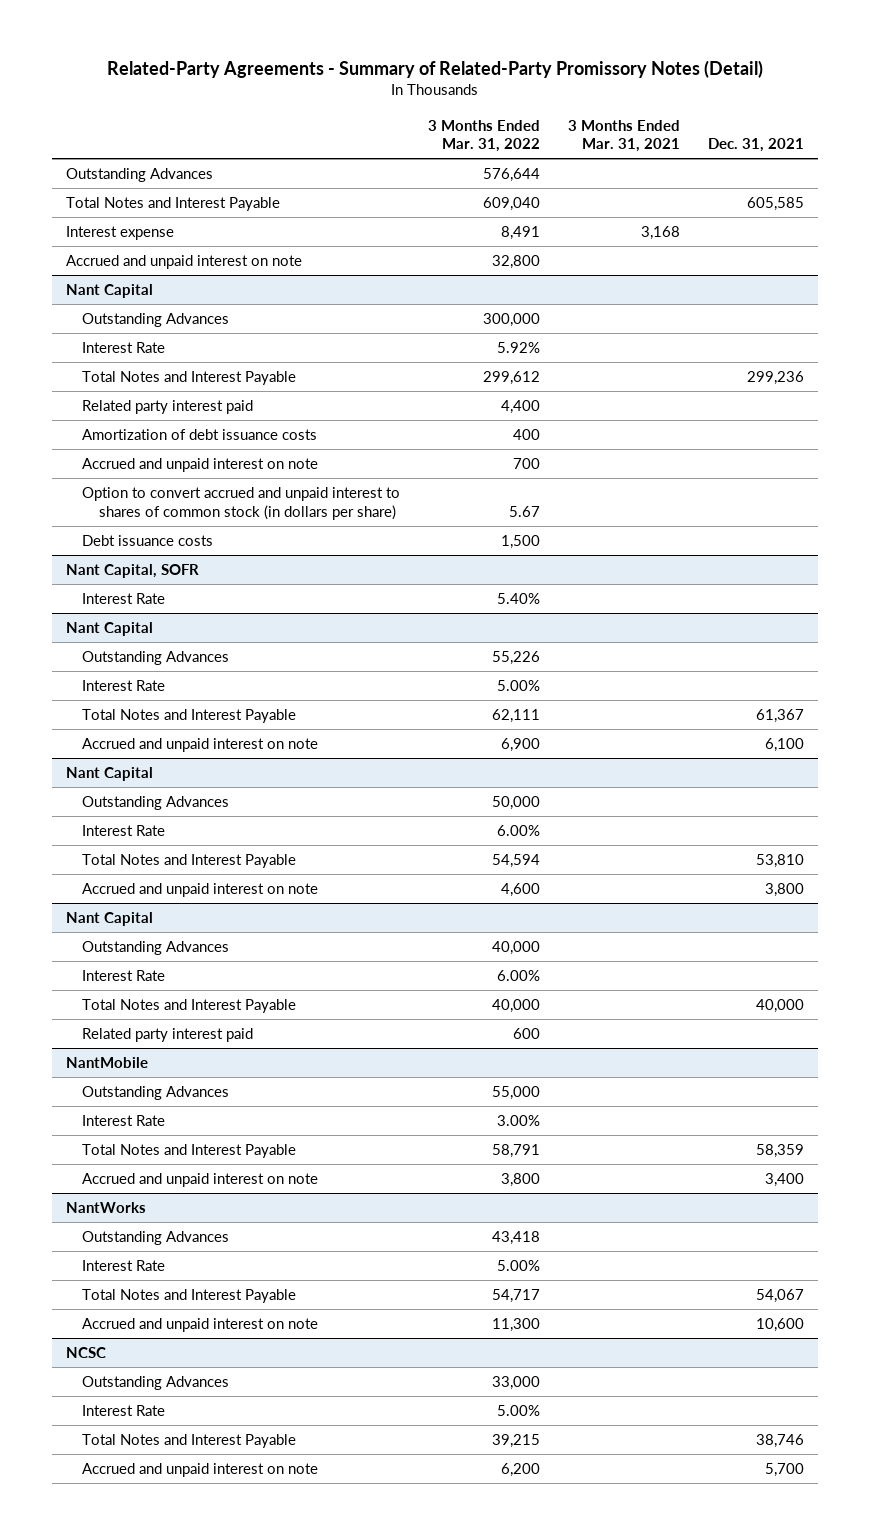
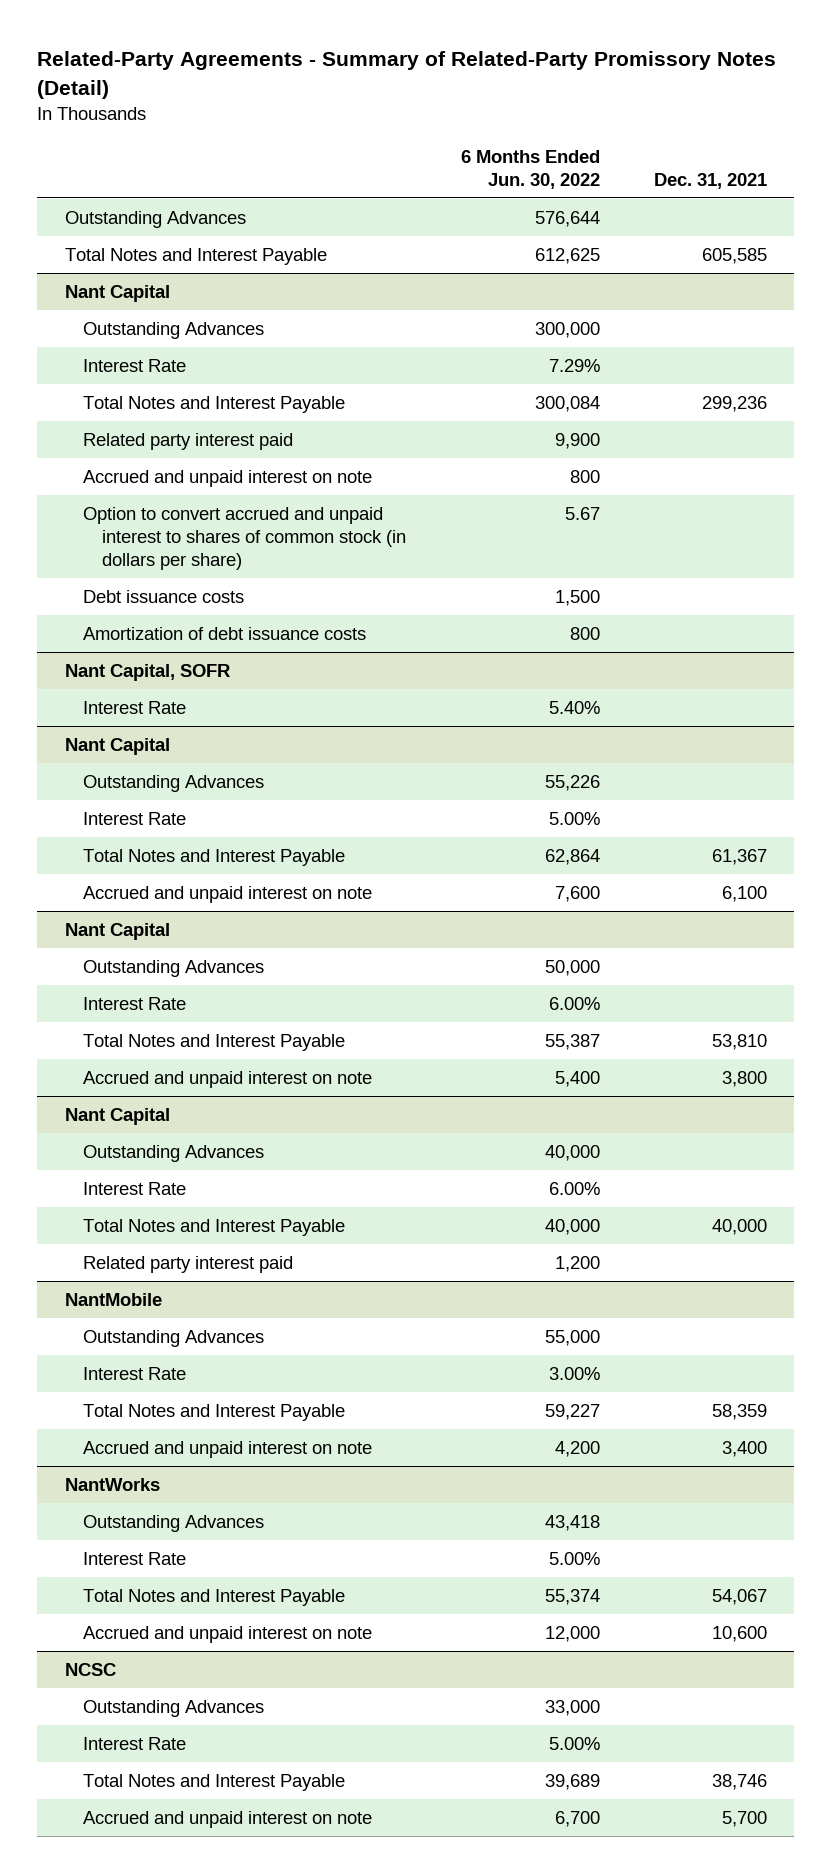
- | 3 Months Ended Mar. 31, 2022 | 3 Months Ended Mar. 31, 2021 | Dec. 31, 2021
+ | 6 Months Ended Jun. 30, 2022 | Dec. 31, 2021
- Interest expense | 8,491 | 3,168 |
- Accrued and unpaid interest on note | 32,800 | |
@ Nant Capital
moved down: Amortization of debt issuance costs | 800 |

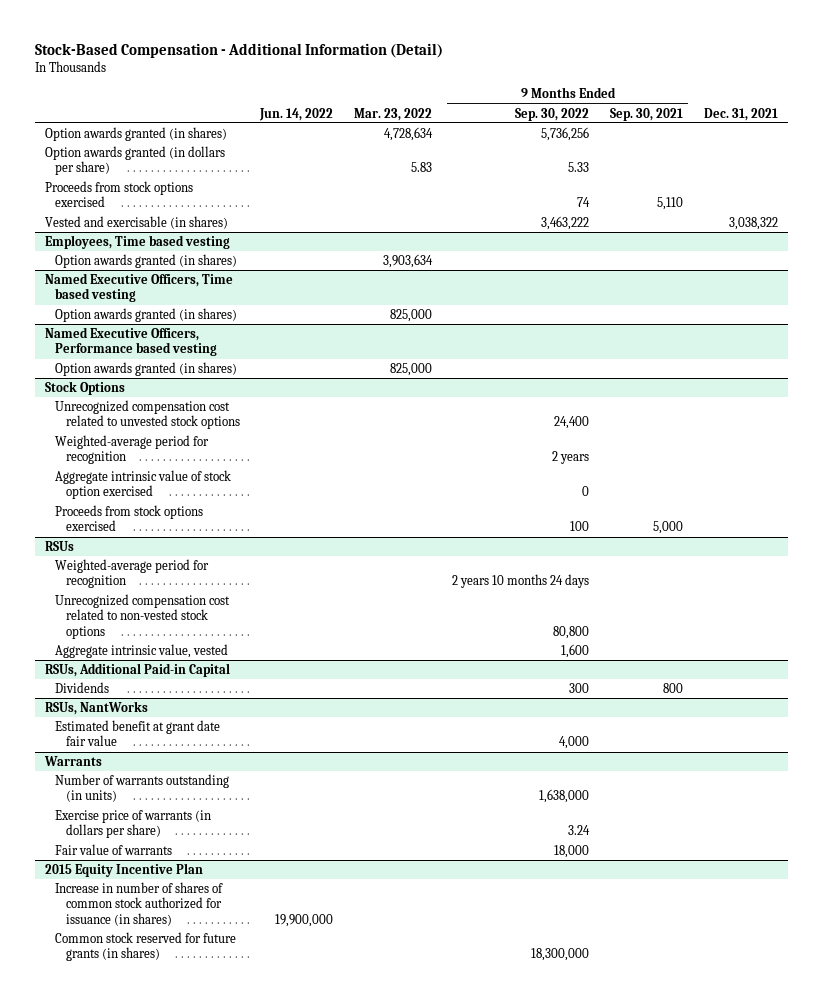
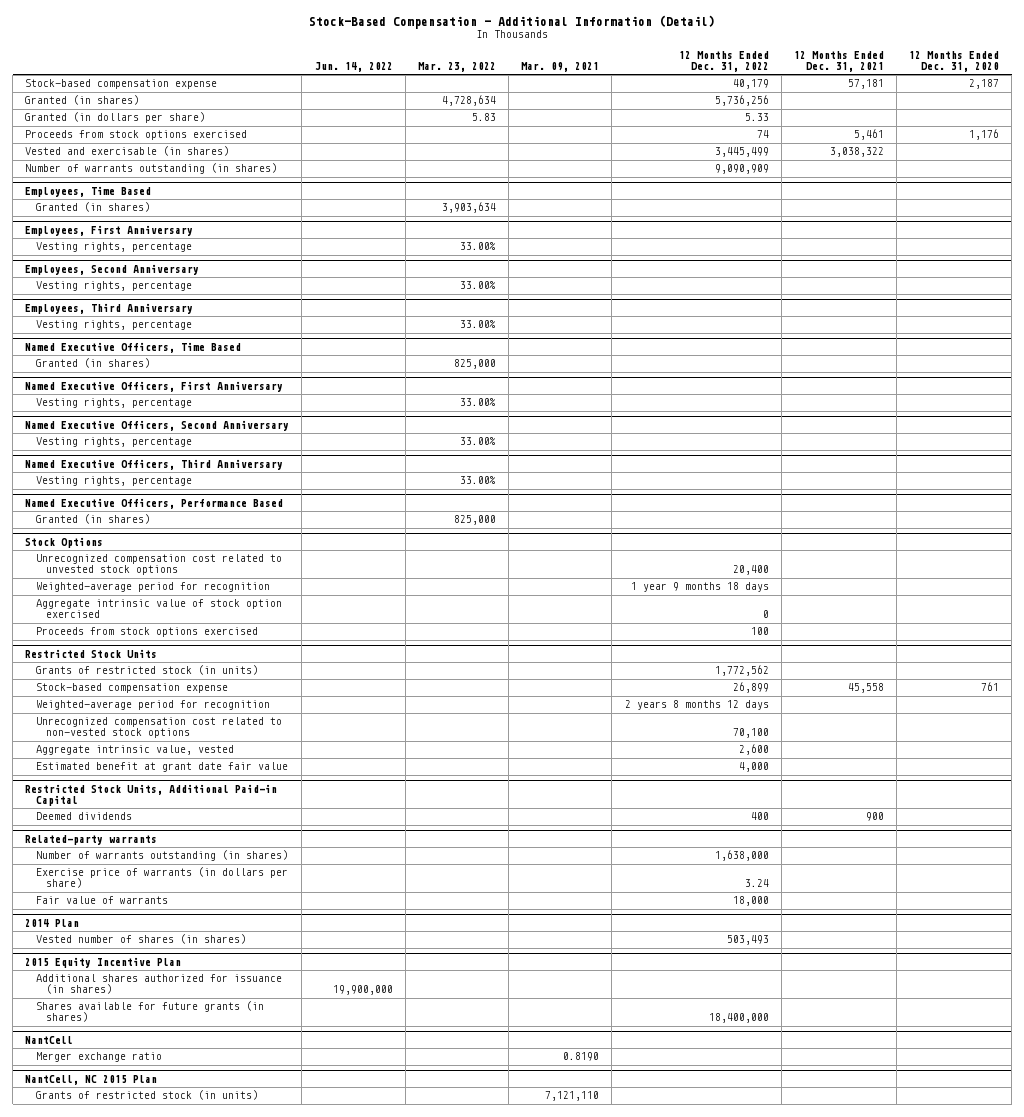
- | Jun. 14, 2022 | Mar. 23, 2022 | 9 Months Ended Sep. 30, 2022 | 9 Months Ended Sep. 30, 2021 | Dec. 31, 2021
+ | Jun. 14, 2022 | Mar. 23, 2022 | Mar. 09, 2021 | 12 Months Ended Dec. 31, 2022 | 12 Months Ended Dec. 31, 2021 | 12 Months Ended Dec. 31, 2020
- Option awards granted (in shares) | | 4,728,634 | 5,736,256 | |
- Option awards granted (in dollars per share) | | 5.83 | 5.33 | |
+ Stock-based compensation expense | | | | 40,179 | 57,181 | 2,187
+ Granted (in shares) | | 4,728,634 | | 5,736,256 | |
+ Granted (in dollars per share) | | 5.83 | | 5.33 | |
- Employees, Time based vesting
- Option awards granted (in shares) | | 3,903,634 | | |
- Named Executive Officers, Time based vesting
- Option awards granted (in shares) | | 825,000 | | |
- Named Executive Officers, Performance based vesting
- Option awards granted (in shares) | | 825,000 | | |
+ Number of warrants outstanding (in shares) | | | | 9,090,909 | |
+ Employees, Time Based
+ Granted (in shares) | | 3,903,634 | | | |
+ Employees, First Anniversary
+ Vesting rights, percentage | | 33.00% | | | |
+ Employees, Second Anniversary
+ Vesting rights, percentage | | 33.00% | | | |
+ Employees, Third Anniversary
+ Vesting rights, percentage | | 33.00% | | | |
+ Named Executive Officers, Time Based
+ Granted (in shares) | | 825,000 | | | |
+ Named Executive Officers, First Anniversary
+ Vesting rights, percentage | | 33.00% | | | |
+ Named Executive Officers, Second Anniversary
+ Vesting rights, percentage | | 33.00% | | | |
+ Named Executive Officers, Third Anniversary
+ Vesting rights, percentage | | 33.00% | | | |
+ Named Executive Officers, Performance Based
+ Granted (in shares) | | 825,000 | | | |
- RSUs
+ Restricted Stock Units
+ Grants of restricted stock (in units) | | | | 1,772,562 | |
+ Stock-based compensation expense | | | | 26,899 | 45,558 | 761
- RSUs, Additional Paid-in Capital
- Dividends | | | 300 | 800 |
- RSUs, NantWorks
- Estimated benefit at grant date fair value | | | 4,000 | |
- Warrants
- Number of warrants outstanding (in units) | | | 1,638,000 | |
- Exercise price of warrants (in dollars per share) | | | 3.24 | |
- Fair value of warrants | | | 18,000 | |
+ Estimated benefit at grant date fair value | | | | 4,000 | |
+ Restricted Stock Units, Additional Paid-in Capital
+ Deemed dividends | | | | 400 | 900 |
+ Related-party warrants
+ Number of warrants outstanding (in shares) | | | | 1,638,000 | |
+ Exercise price of warrants (in dollars per share) | | | | 3.24 | |
+ Fair value of warrants | | | | 18,000 | |
+ 2014 Plan
+ Vested number of shares (in shares) | | | | 503,493 | |
@ 2015 Equity Incentive Plan
- Increase in number of shares of common stock authorized for issuance (in shares) | 19,900,000 | | | |
- Common stock reserved for future grants (in shares) | | | 18,300,000 | |
+ Additional shares authorized for issuance (in shares) | 19,900,000 | | | | |
+ Shares available for future grants (in shares) | | | | 18,400,000 | |
+ NantCell
+ Merger exchange ratio | | | 0.8190 | | |
+ NantCell, NC 2015 Plan
+ Grants of restricted stock (in units) | | | 7,121,110 | | |

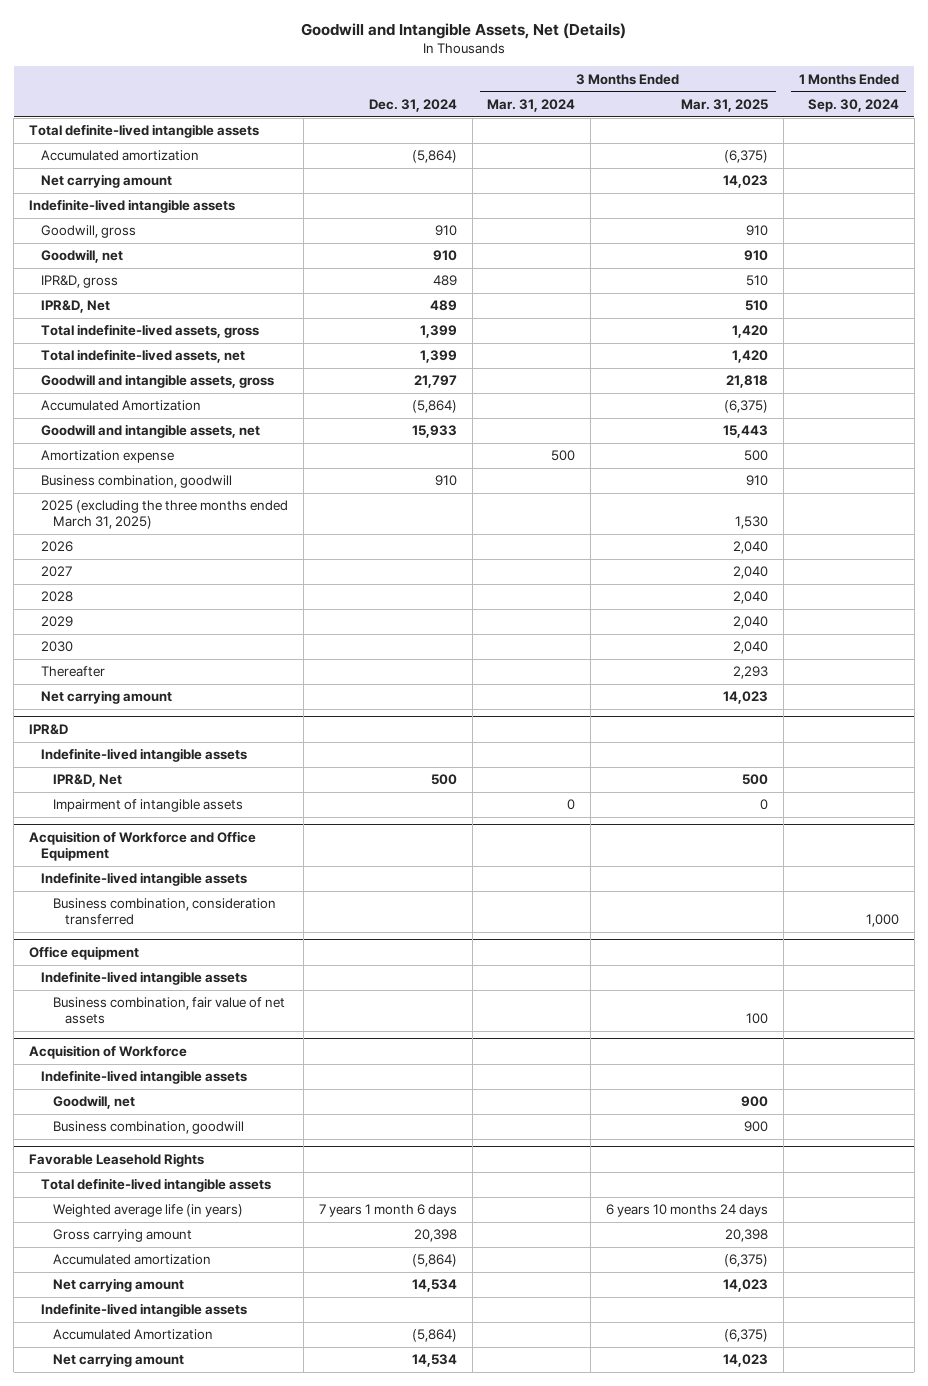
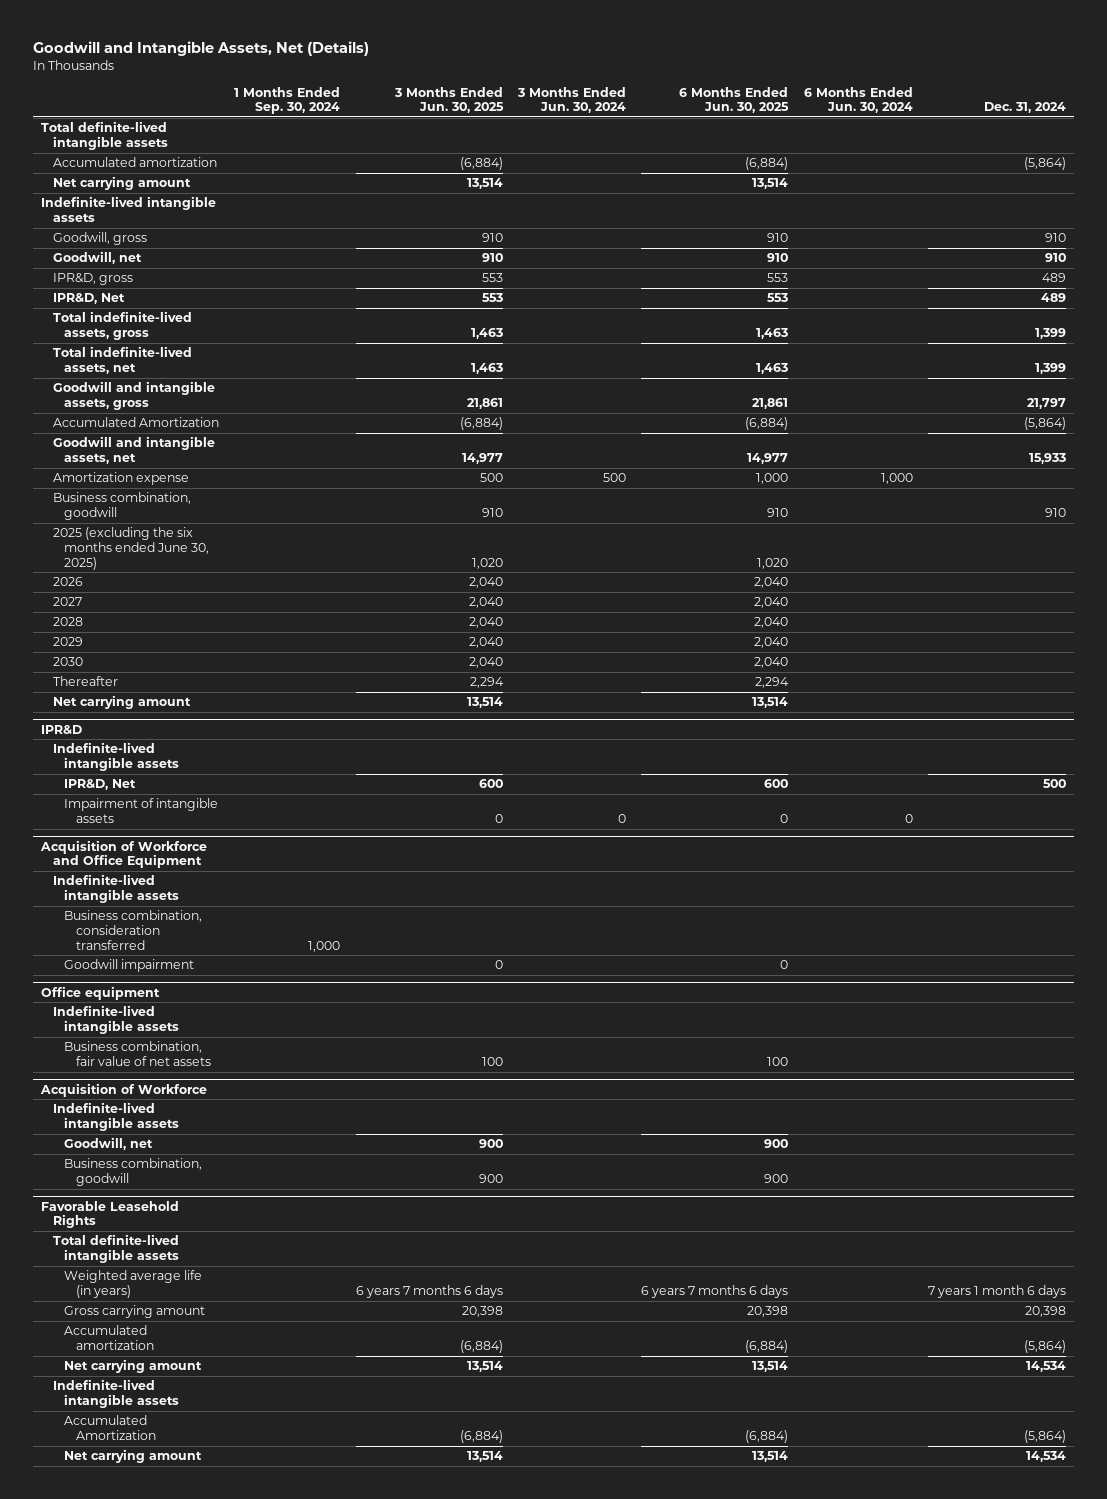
- | Dec. 31, 2024 | 3 Months Ended Mar. 31, 2024 | 3 Months Ended Mar. 31, 2025 | 1 Months Ended Sep. 30, 2024
+ | 1 Months Ended Sep. 30, 2024 | 3 Months Ended Jun. 30, 2025 | 3 Months Ended Jun. 30, 2024 | 6 Months Ended Jun. 30, 2025 | 6 Months Ended Jun. 30, 2024 | Dec. 31, 2024
- 2025 (excluding the three months ended March 31, 2025) | | | 1,530 |
+ 2025 (excluding the six months ended June 30, 2025) | | 1,020 | | 1,020 | |
@ Acquisition of Workforce and Office Equipment
+ Goodwill impairment | | 0 | | 0 | |

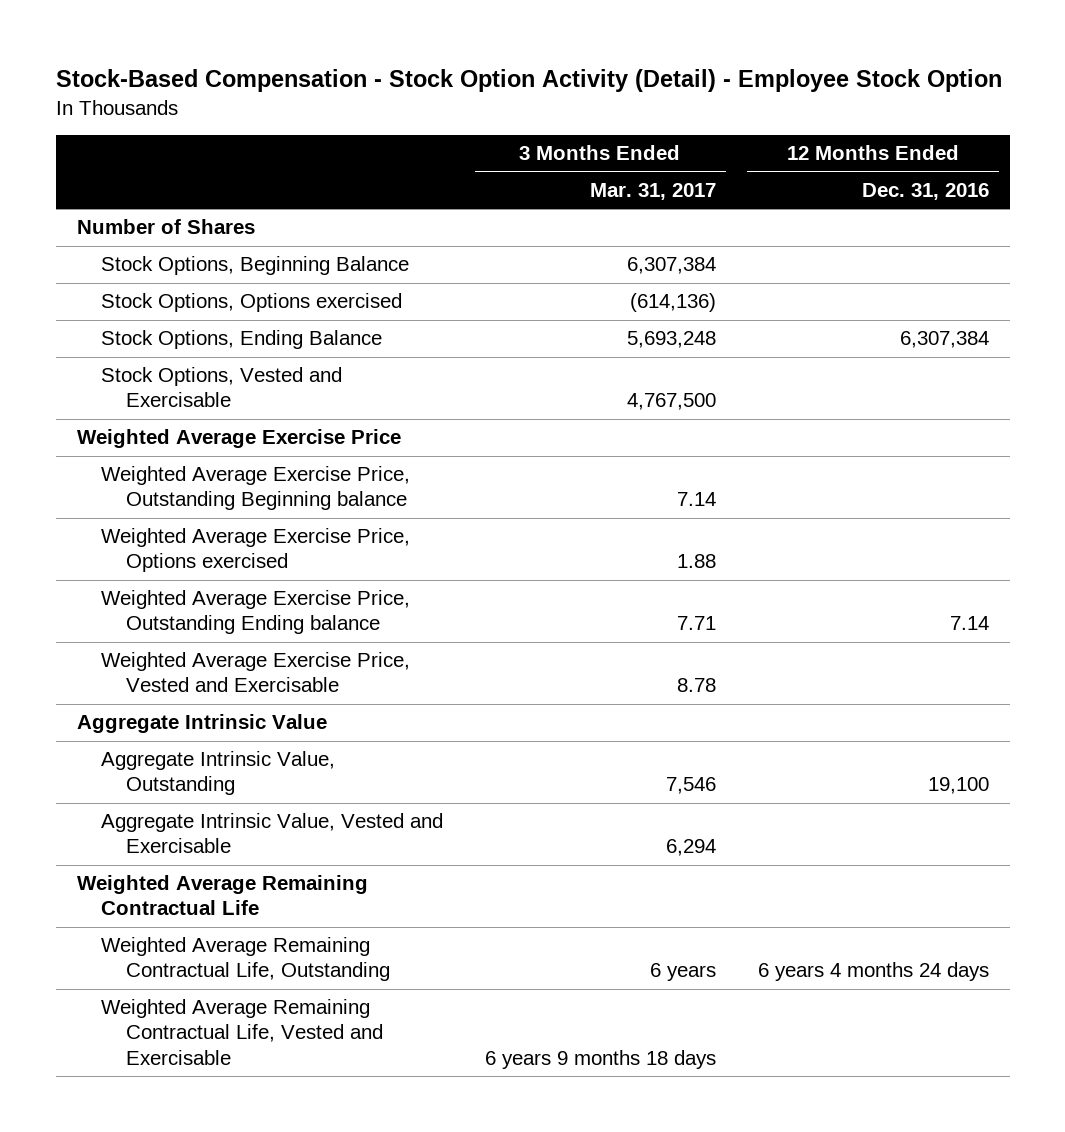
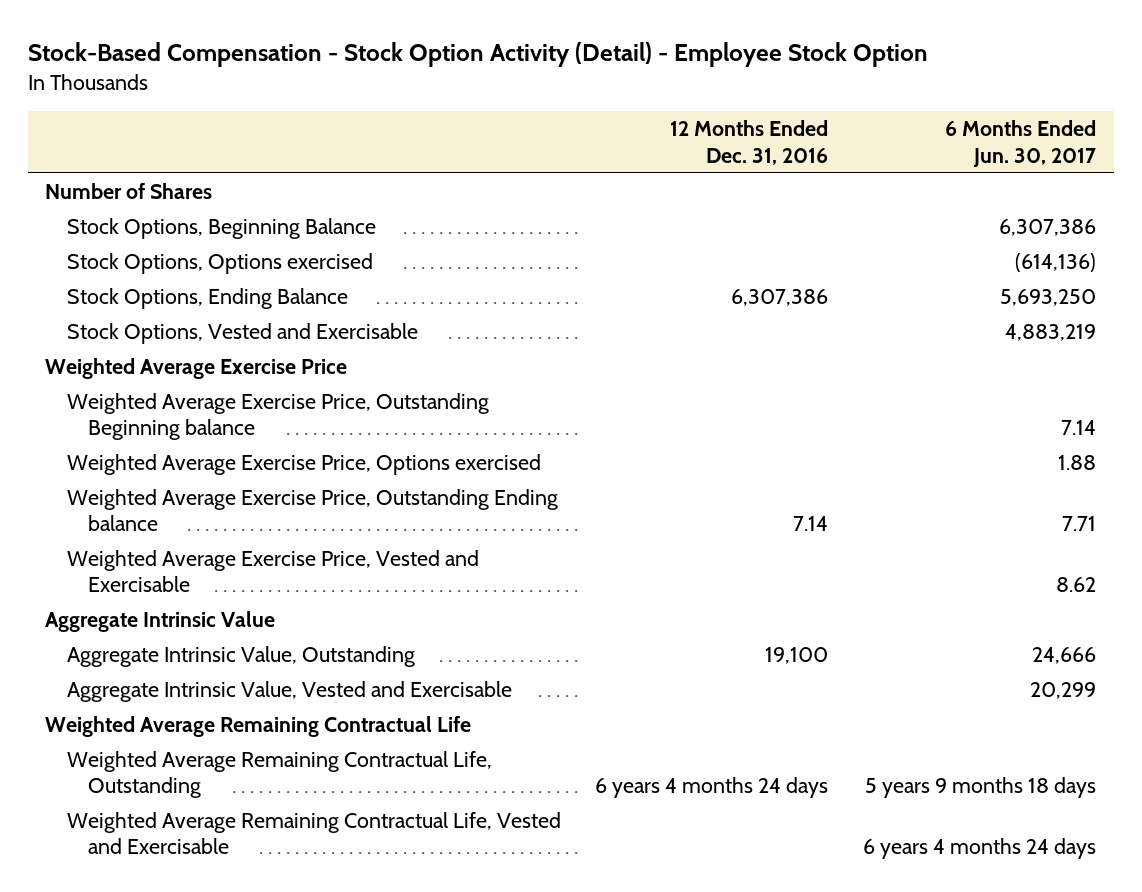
- | 3 Months Ended Mar. 31, 2017 | 12 Months Ended Dec. 31, 2016
+ | 12 Months Ended Dec. 31, 2016 | 6 Months Ended Jun. 30, 2017
- Stock Options, Ending Balance | 5,693,248 | 6,307,384
+ Stock Options, Ending Balance | 6,307,386 | 5,693,250

